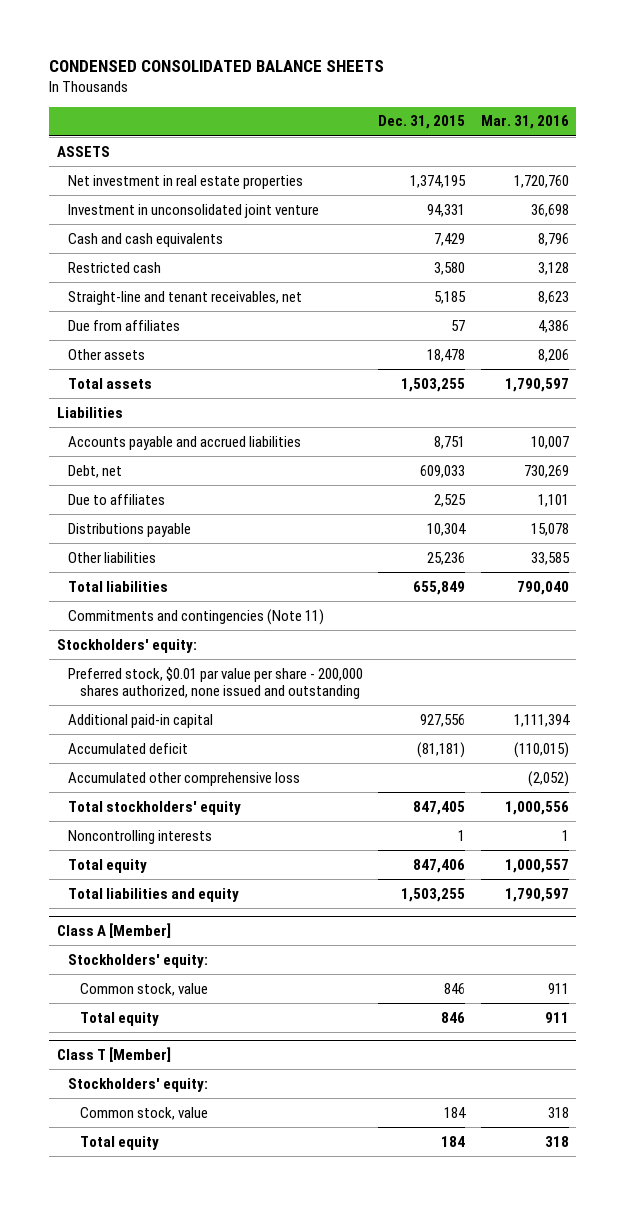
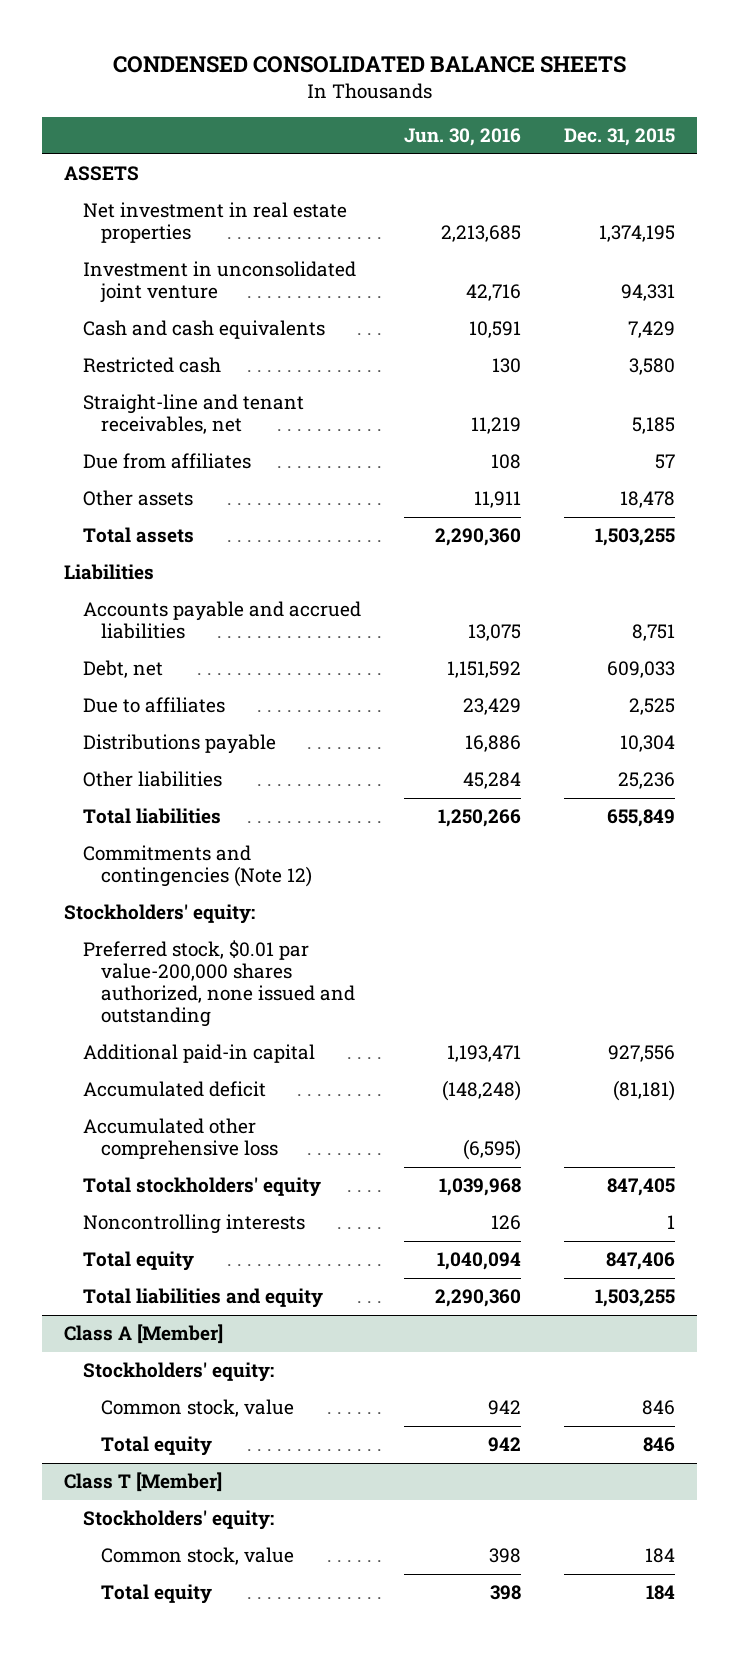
- | Dec. 31, 2015 | Mar. 31, 2016
+ | Jun. 30, 2016 | Dec. 31, 2015
- Commitments and contingencies (Note 11)
+ Commitments and contingencies (Note 12)
- Preferred stock, $0.01 par value per share - 200,000 shares authorized, none issued and outstanding
+ Preferred stock, $0.01 par value-200,000 shares authorized, none issued and outstanding

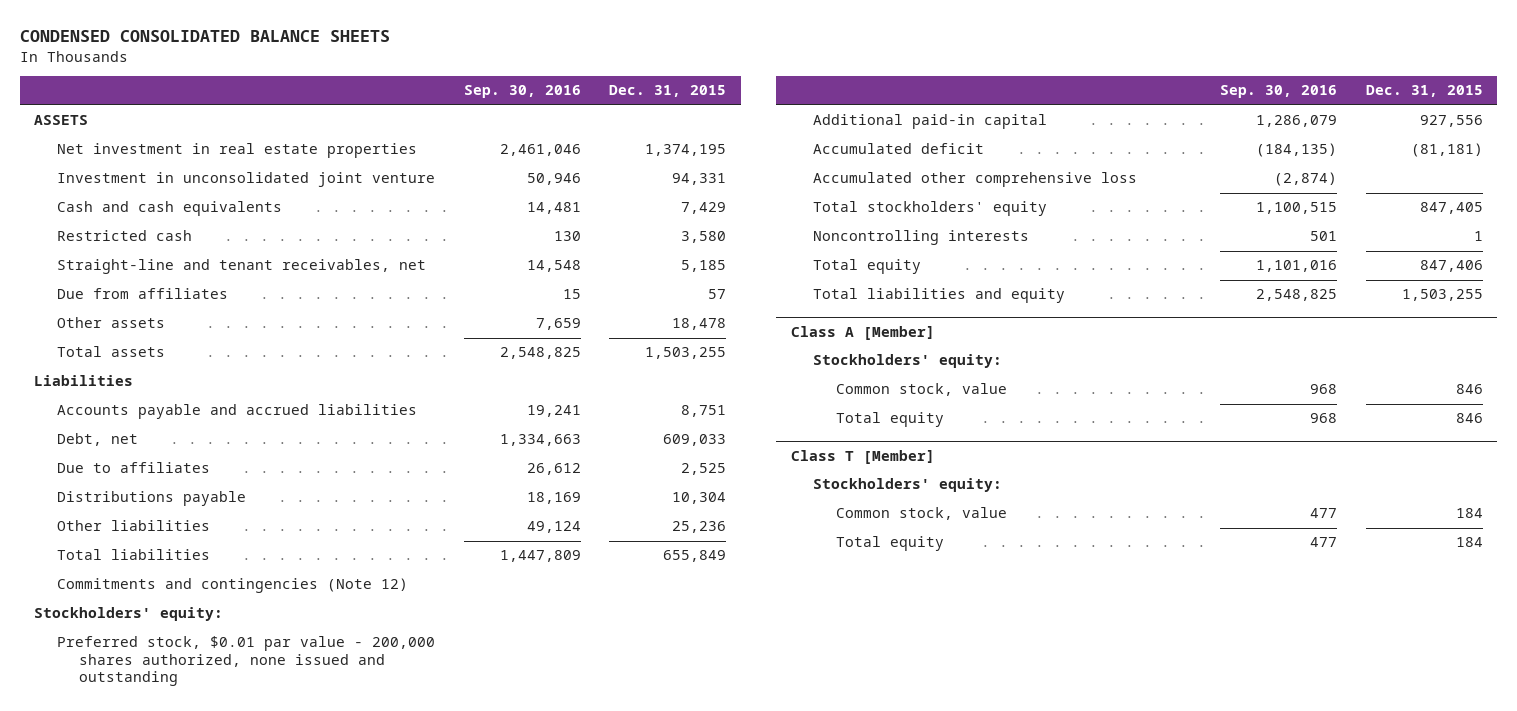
- | Jun. 30, 2016 | Dec. 31, 2015
+ | Sep. 30, 2016 | Dec. 31, 2015
- Preferred stock, $0.01 par value-200,000 shares authorized, none issued and outstanding
+ Preferred stock, $0.01 par value - 200,000 shares authorized, none issued and outstanding

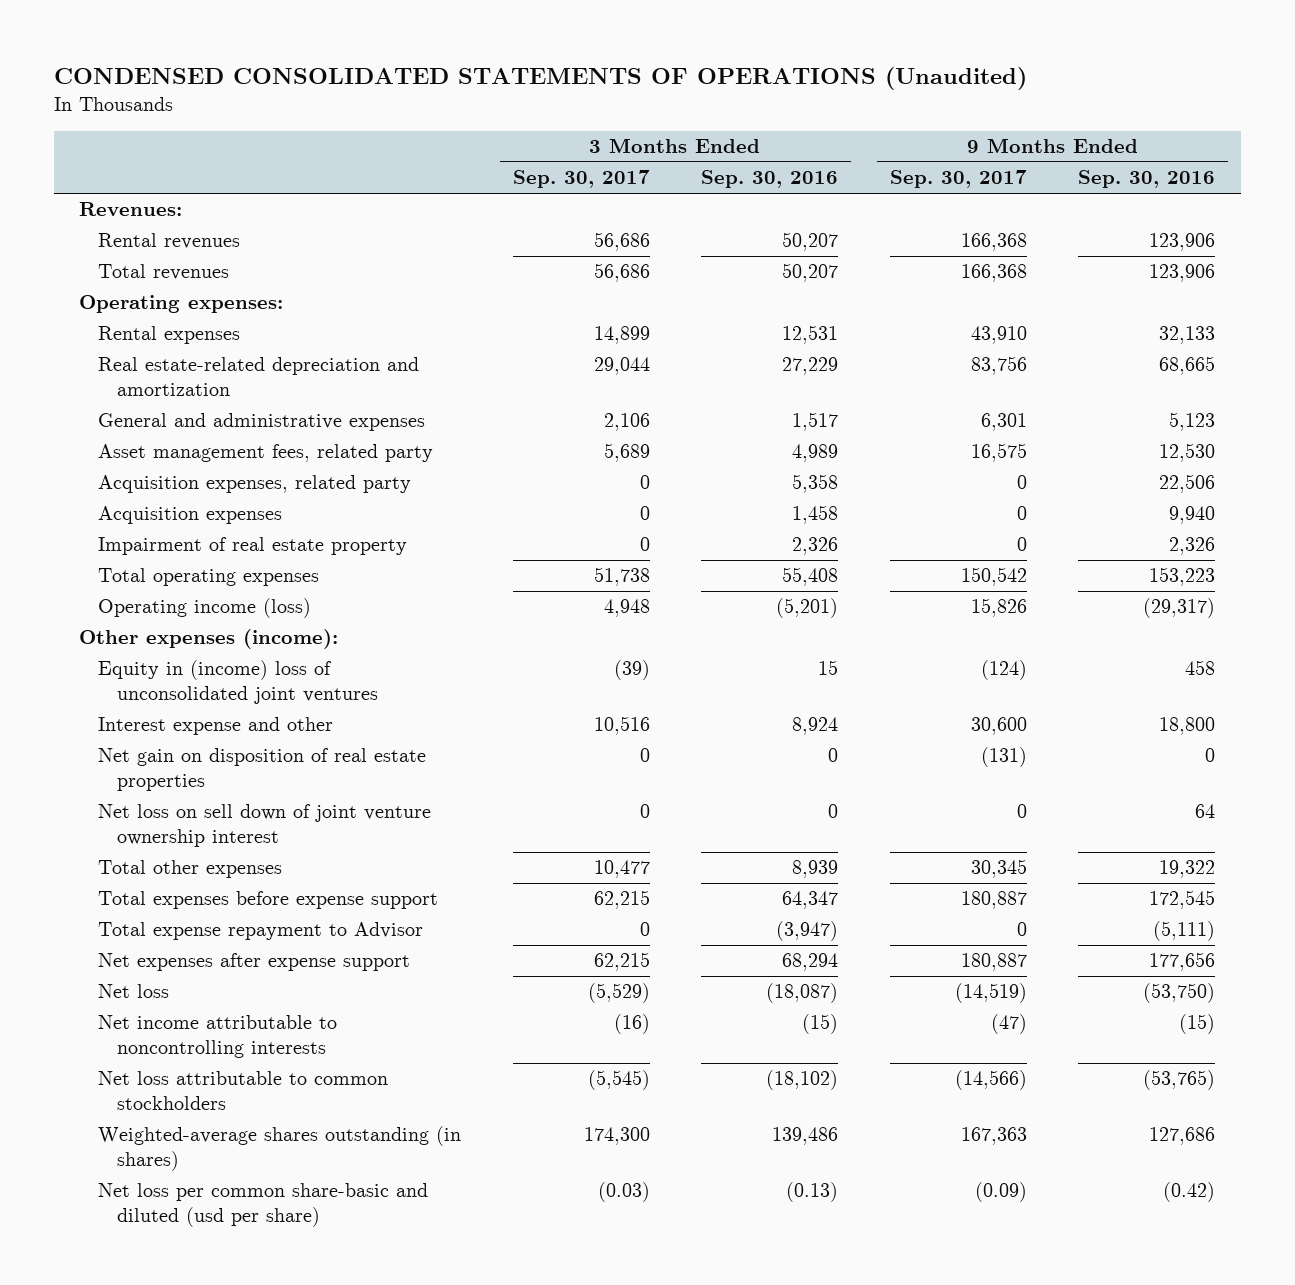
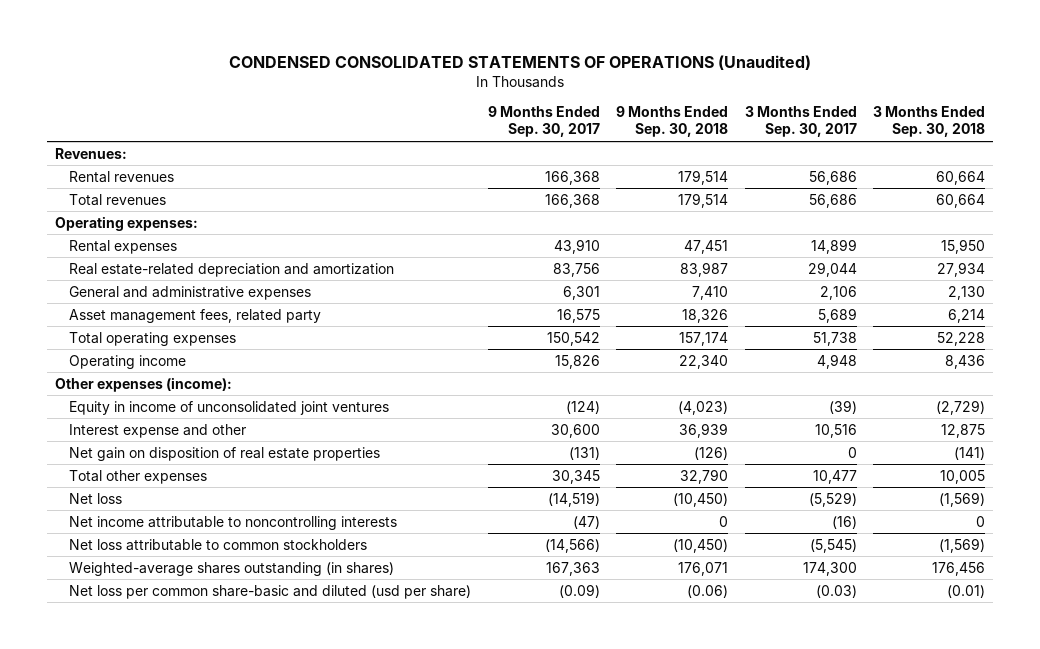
- | 3 Months Ended Sep. 30, 2017 | 3 Months Ended Sep. 30, 2016 | 9 Months Ended Sep. 30, 2017 | 9 Months Ended Sep. 30, 2016
+ | 9 Months Ended Sep. 30, 2017 | 9 Months Ended Sep. 30, 2018 | 3 Months Ended Sep. 30, 2017 | 3 Months Ended Sep. 30, 2018
- Acquisition expenses, related party | 0 | 5,358 | 0 | 22,506
- Acquisition expenses | 0 | 1,458 | 0 | 9,940
- Impairment of real estate property | 0 | 2,326 | 0 | 2,326
- Operating income (loss) | 4,948 | (5,201) | 15,826 | (29,317)
+ Operating income | 15,826 | 22,340 | 4,948 | 8,436
- Equity in (income) loss of unconsolidated joint ventures | (39) | 15 | (124) | 458
+ Equity in income of unconsolidated joint ventures | (124) | (4,023) | (39) | (2,729)
- Net loss on sell down of joint venture ownership interest | 0 | 0 | 0 | 64
- Total expenses before expense support | 62,215 | 64,347 | 180,887 | 172,545
- Total expense repayment to Advisor | 0 | (3,947) | 0 | (5,111)
- Net expenses after expense support | 62,215 | 68,294 | 180,887 | 177,656

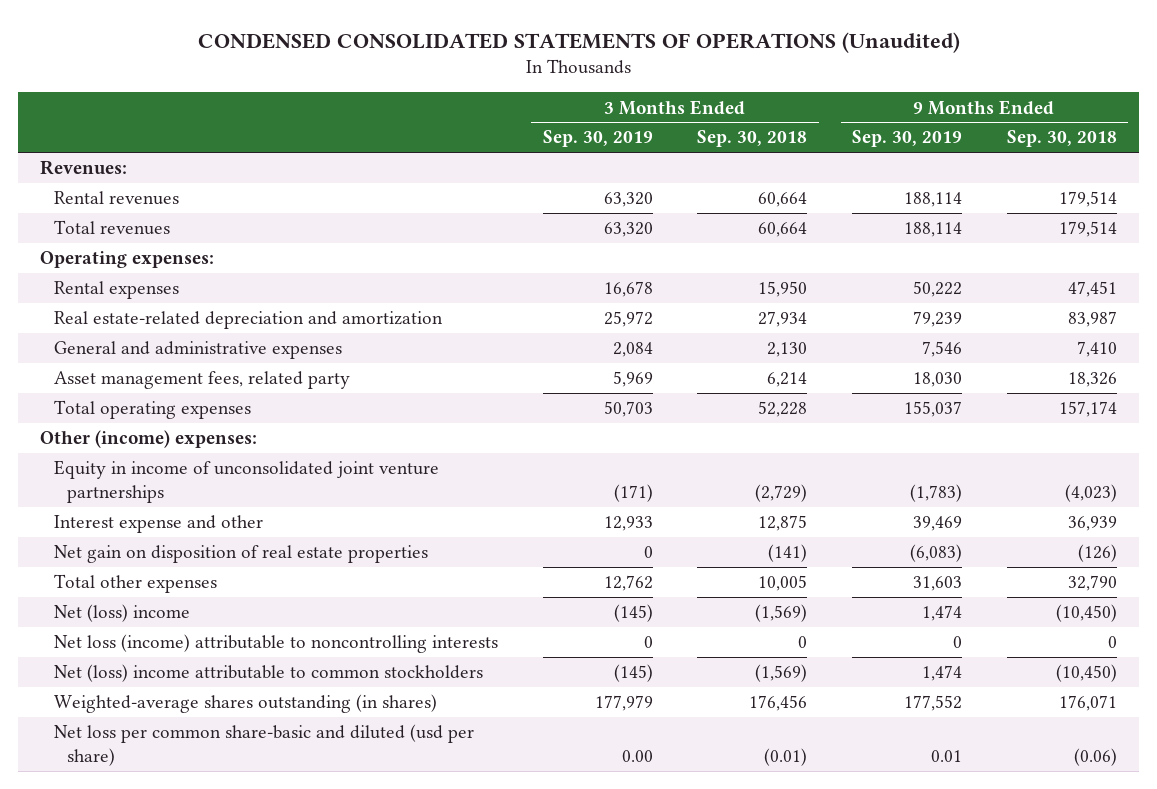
- | 9 Months Ended Sep. 30, 2017 | 9 Months Ended Sep. 30, 2018 | 3 Months Ended Sep. 30, 2017 | 3 Months Ended Sep. 30, 2018
+ | 3 Months Ended Sep. 30, 2019 | 3 Months Ended Sep. 30, 2018 | 9 Months Ended Sep. 30, 2019 | 9 Months Ended Sep. 30, 2018
- Operating income | 15,826 | 22,340 | 4,948 | 8,436
- Other expenses (income):
- Equity in income of unconsolidated joint ventures | (124) | (4,023) | (39) | (2,729)
+ Other (income) expenses:
+ Equity in income of unconsolidated joint venture partnerships | (171) | (2,729) | (1,783) | (4,023)
- Net loss | (14,519) | (10,450) | (5,529) | (1,569)
- Net income attributable to noncontrolling interests | (47) | 0 | (16) | 0
- Net loss attributable to common stockholders | (14,566) | (10,450) | (5,545) | (1,569)
+ Net (loss) income | (145) | (1,569) | 1,474 | (10,450)
+ Net loss (income) attributable to noncontrolling interests | 0 | 0 | 0 | 0
+ Net (loss) income attributable to common stockholders | (145) | (1,569) | 1,474 | (10,450)

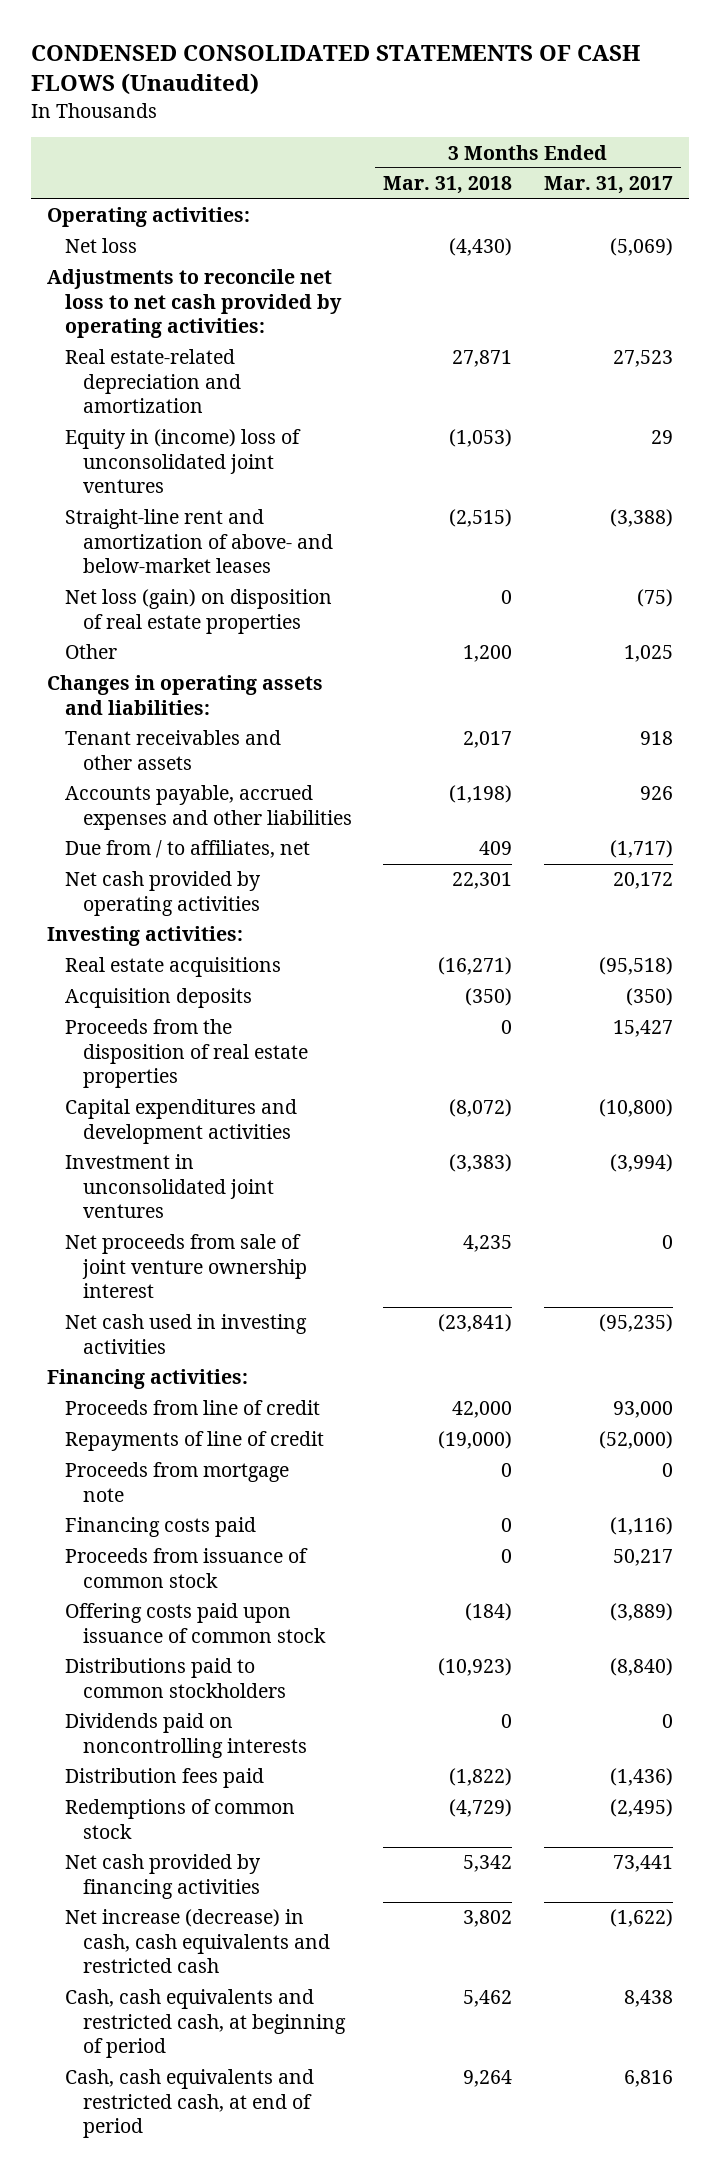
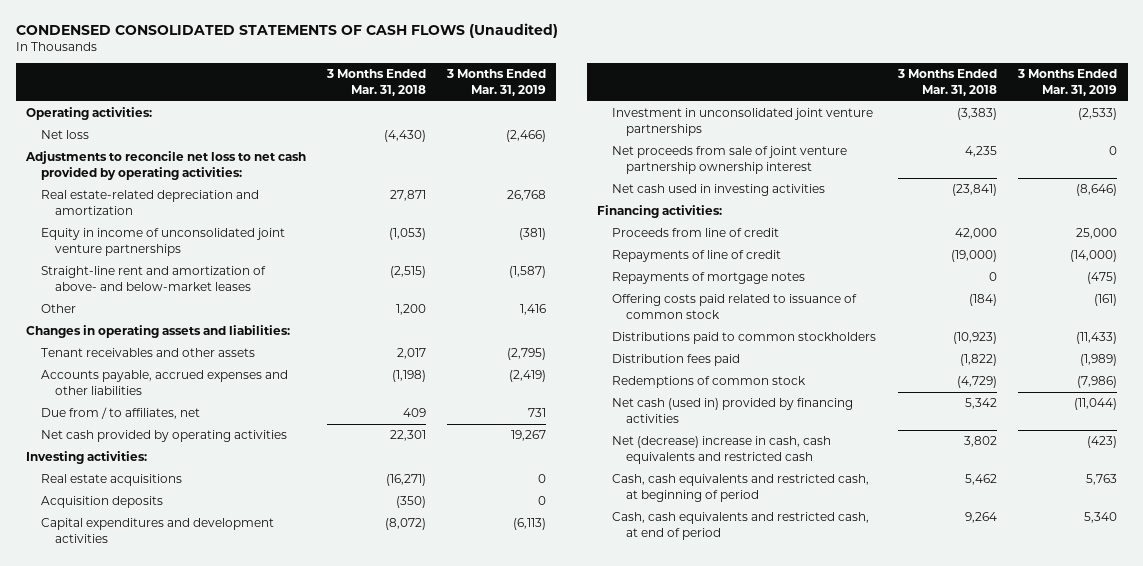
- | 3 Months Ended Mar. 31, 2018 | 3 Months Ended Mar. 31, 2017
+ | 3 Months Ended Mar. 31, 2018 | 3 Months Ended Mar. 31, 2019
- Equity in (income) loss of unconsolidated joint ventures | (1,053) | 29
+ Equity in income of unconsolidated joint venture partnerships | (1,053) | (381)
- Net loss (gain) on disposition of real estate properties | 0 | (75)
- Proceeds from the disposition of real estate properties | 0 | 15,427
- Investment in unconsolidated joint ventures | (3,383) | (3,994)
- Net proceeds from sale of joint venture ownership interest | 4,235 | 0
+ Investment in unconsolidated joint venture partnerships | (3,383) | (2,533)
+ Net proceeds from sale of joint venture partnership ownership interest | 4,235 | 0
- Proceeds from mortgage note | 0 | 0
- Financing costs paid | 0 | (1,116)
- Proceeds from issuance of common stock | 0 | 50,217
- Offering costs paid upon issuance of common stock | (184) | (3,889)
+ Repayments of mortgage notes | 0 | (475)
+ Offering costs paid related to issuance of common stock | (184) | (161)
- Dividends paid on noncontrolling interests | 0 | 0
- Net cash provided by financing activities | 5,342 | 73,441
- Net increase (decrease) in cash, cash equivalents and restricted cash | 3,802 | (1,622)
+ Net cash (used in) provided by financing activities | 5,342 | (11,044)
+ Net (decrease) increase in cash, cash equivalents and restricted cash | 3,802 | (423)

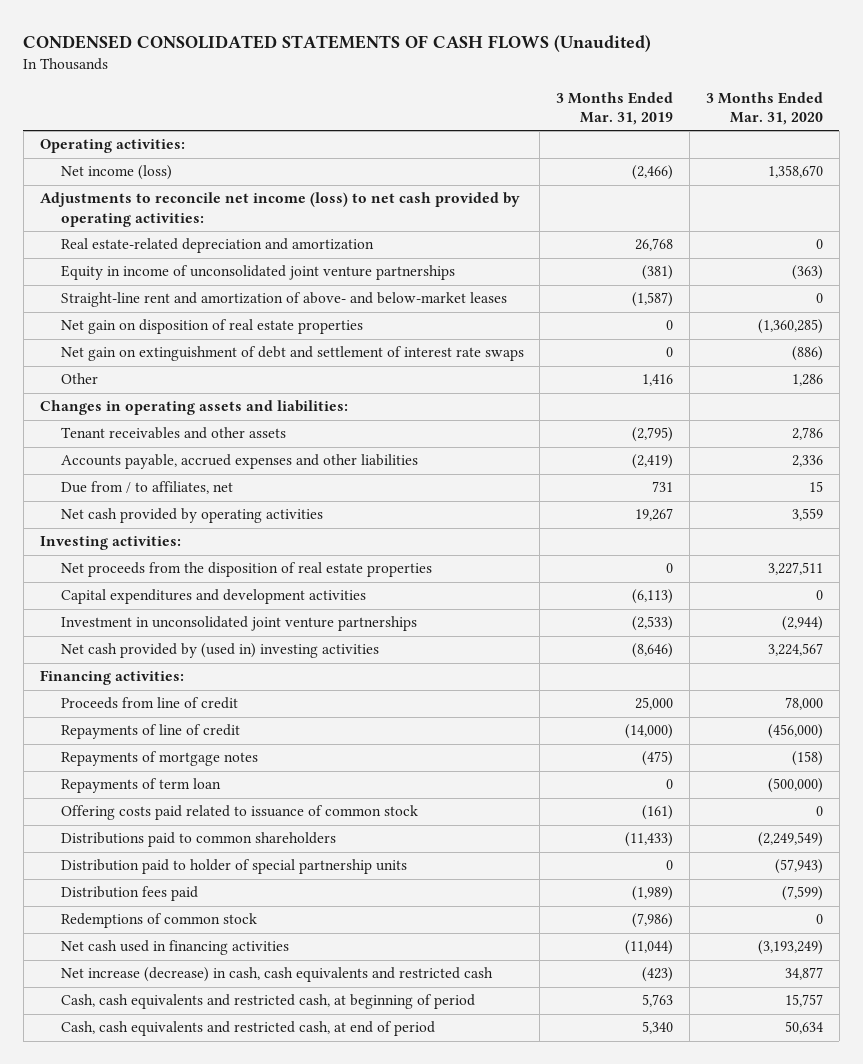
- | 3 Months Ended Mar. 31, 2018 | 3 Months Ended Mar. 31, 2019
+ | 3 Months Ended Mar. 31, 2019 | 3 Months Ended Mar. 31, 2020
- Net loss | (4,430) | (2,466)
- Adjustments to reconcile net loss to net cash provided by operating activities:
+ Net income (loss) | (2,466) | 1,358,670
+ Adjustments to reconcile net income (loss) to net cash provided by operating activities:
+ Net gain on disposition of real estate properties | 0 | (1,360,285)
+ Net gain on extinguishment of debt and settlement of interest rate swaps | 0 | (886)
- Real estate acquisitions | (16,271) | 0
- Acquisition deposits | (350) | 0
+ Net proceeds from the disposition of real estate properties | 0 | 3,227,511
- Net proceeds from sale of joint venture partnership ownership interest | 4,235 | 0
- Net cash used in investing activities | (23,841) | (8,646)
+ Net cash provided by (used in) investing activities | (8,646) | 3,224,567
+ Repayments of term loan | 0 | (500,000)
- Distributions paid to common stockholders | (10,923) | (11,433)
+ Distributions paid to common shareholders | (11,433) | (2,249,549)
+ Distribution paid to holder of special partnership units | 0 | (57,943)
- Net cash (used in) provided by financing activities | 5,342 | (11,044)
- Net (decrease) increase in cash, cash equivalents and restricted cash | 3,802 | (423)
+ Net cash used in financing activities | (11,044) | (3,193,249)
+ Net increase (decrease) in cash, cash equivalents and restricted cash | (423) | 34,877

